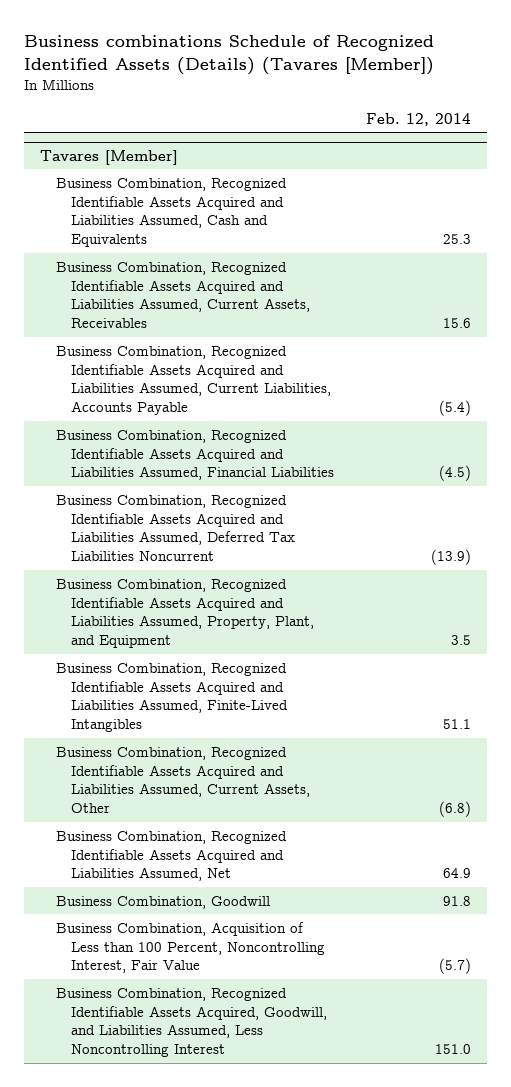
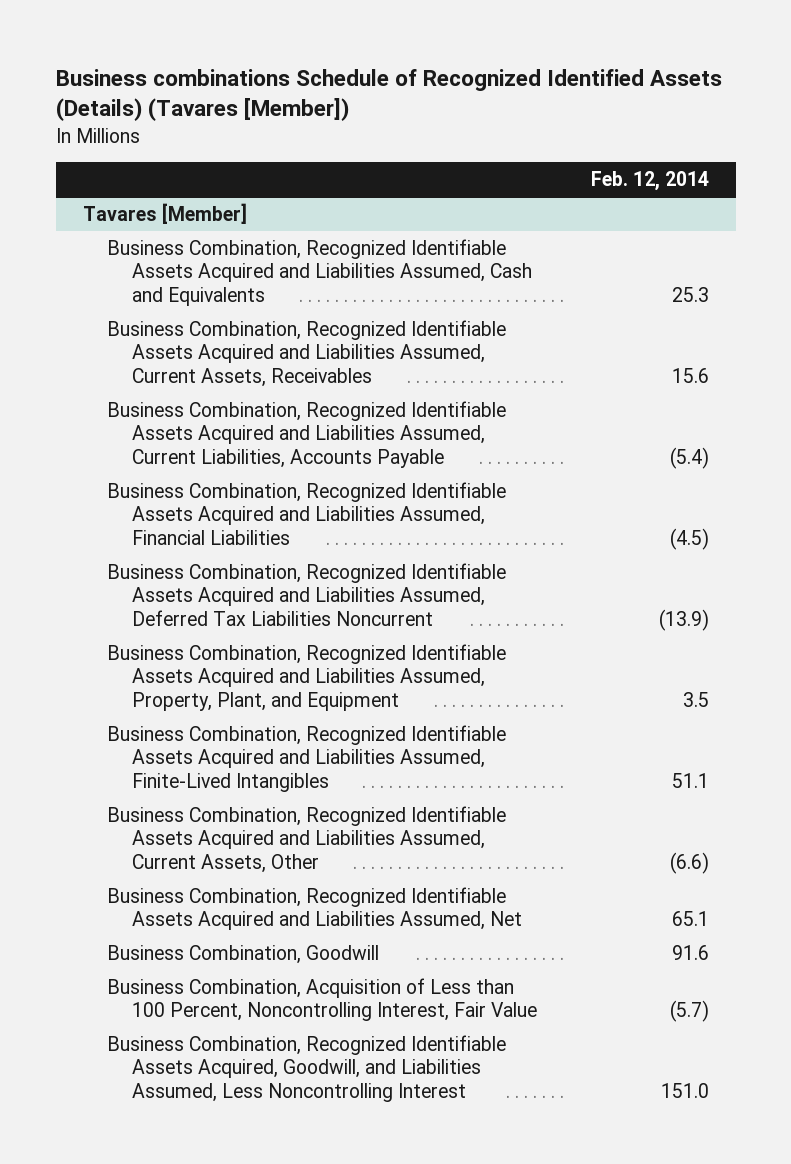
@ Tavares [Member]
- Business Combination, Recognized Identifiable Assets Acquired and Liabilities Assumed, Current Assets, Other | (6.8)
- Business Combination, Recognized Identifiable Assets Acquired and Liabilities Assumed, Net | 64.9
- Business Combination, Goodwill | 91.8
+ Business Combination, Recognized Identifiable Assets Acquired and Liabilities Assumed, Current Assets, Other | (6.6)
+ Business Combination, Recognized Identifiable Assets Acquired and Liabilities Assumed, Net | 65.1
+ Business Combination, Goodwill | 91.6

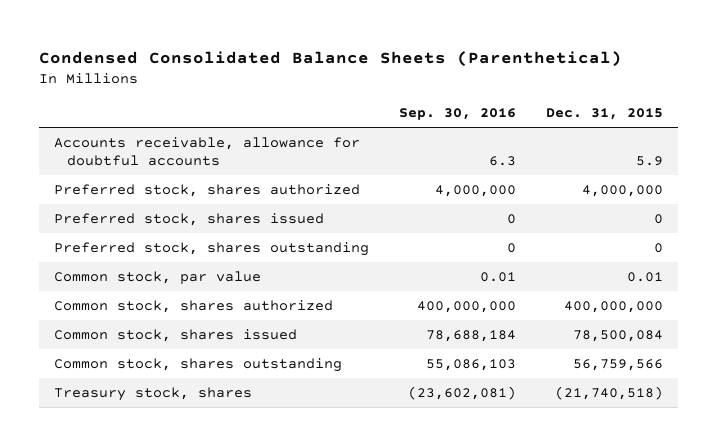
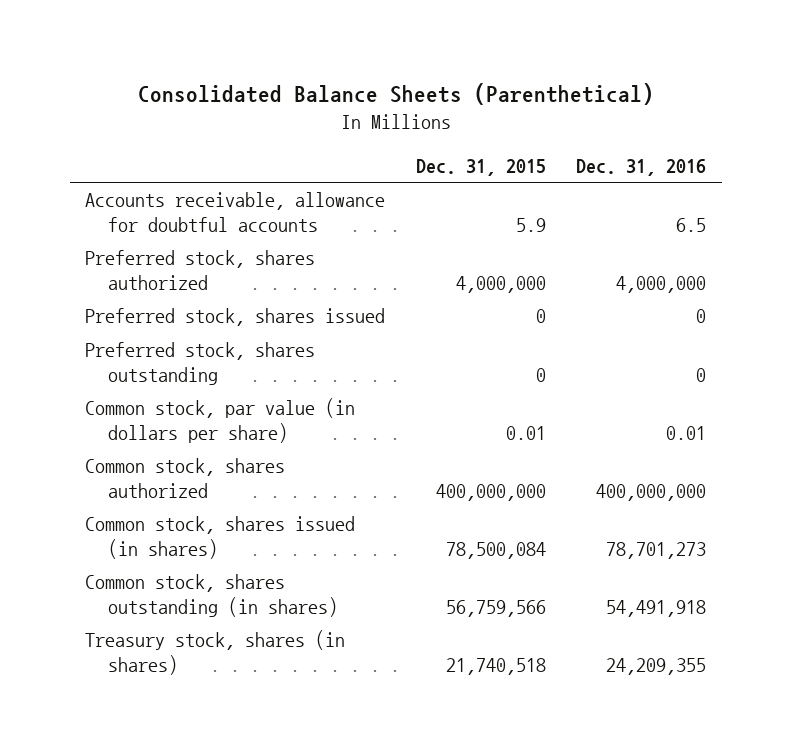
- Condensed Consolidated Balance Sheets (Parenthetical)
+ Consolidated Balance Sheets (Parenthetical)
- | Sep. 30, 2016 | Dec. 31, 2015
+ | Dec. 31, 2015 | Dec. 31, 2016
- Common stock, par value | 0.01 | 0.01
+ Common stock, par value (in dollars per share) | 0.01 | 0.01
- Common stock, shares issued | 78,688,184 | 78,500,084
- Common stock, shares outstanding | 55,086,103 | 56,759,566
- Treasury stock, shares | (23,602,081) | (21,740,518)
+ Common stock, shares issued (in shares) | 78,500,084 | 78,701,273
+ Common stock, shares outstanding (in shares) | 56,759,566 | 54,491,918
+ Treasury stock, shares (in shares) | 21,740,518 | 24,209,355

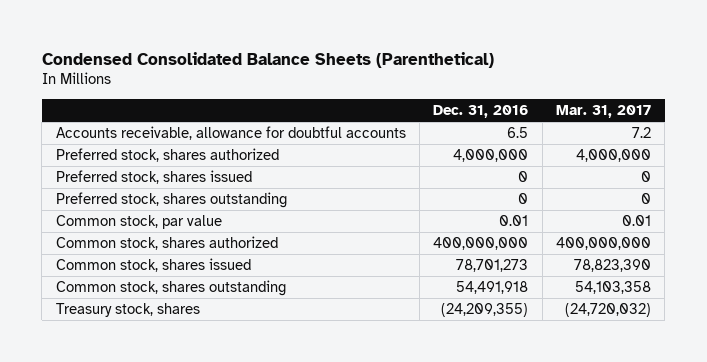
- Consolidated Balance Sheets (Parenthetical)
+ Condensed Consolidated Balance Sheets (Parenthetical)
- | Dec. 31, 2015 | Dec. 31, 2016
+ | Dec. 31, 2016 | Mar. 31, 2017
- Common stock, par value (in dollars per share) | 0.01 | 0.01
+ Common stock, par value | 0.01 | 0.01
- Common stock, shares issued (in shares) | 78,500,084 | 78,701,273
- Common stock, shares outstanding (in shares) | 56,759,566 | 54,491,918
- Treasury stock, shares (in shares) | 21,740,518 | 24,209,355
+ Common stock, shares issued | 78,701,273 | 78,823,390
+ Common stock, shares outstanding | 54,491,918 | 54,103,358
+ Treasury stock, shares | (24,209,355) | (24,720,032)

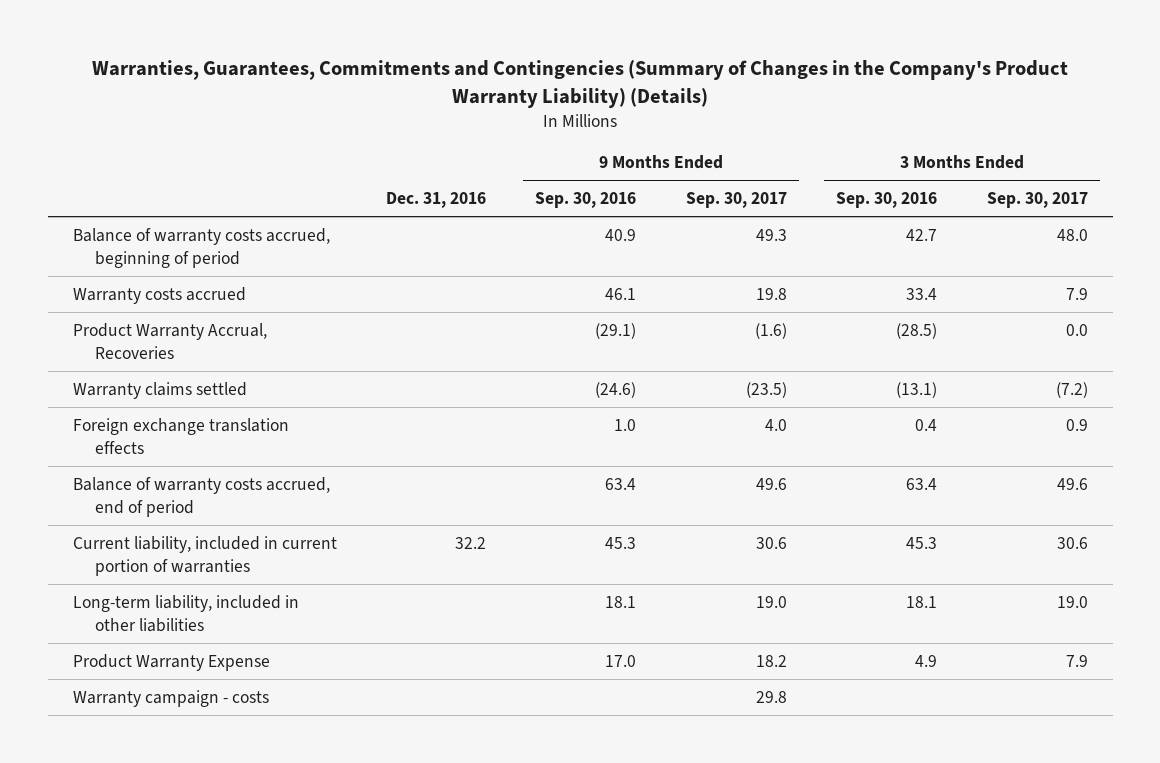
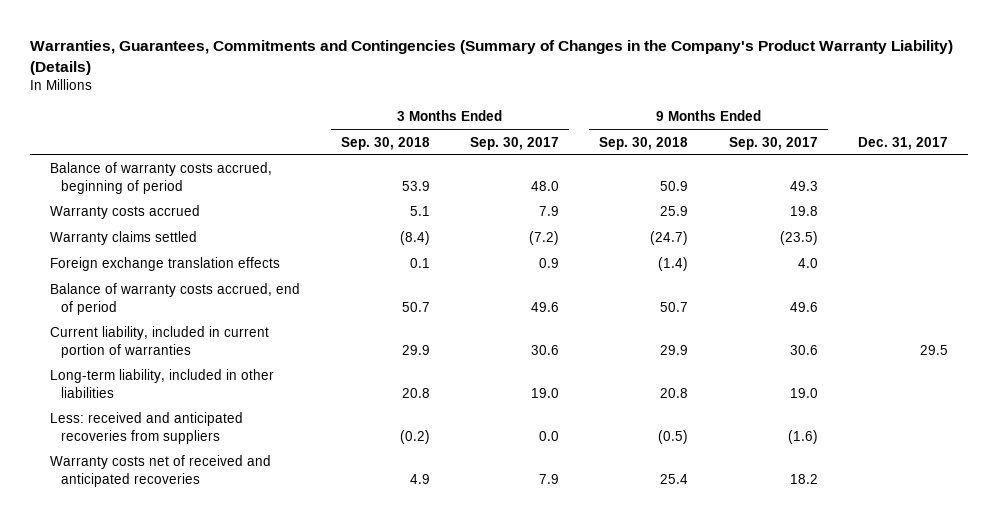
- | Dec. 31, 2016 | 9 Months Ended Sep. 30, 2016 | 9 Months Ended Sep. 30, 2017 | 3 Months Ended Sep. 30, 2016 | 3 Months Ended Sep. 30, 2017
+ | 3 Months Ended Sep. 30, 2018 | 3 Months Ended Sep. 30, 2017 | 9 Months Ended Sep. 30, 2018 | 9 Months Ended Sep. 30, 2017 | Dec. 31, 2017
- Product Warranty Accrual, Recoveries | | (29.1) | (1.6) | (28.5) | 0.0
- Product Warranty Expense | | 17.0 | 18.2 | 4.9 | 7.9
- Warranty campaign - costs | | | 29.8 | |
+ Less: received and anticipated recoveries from suppliers | (0.2) | 0.0 | (0.5) | (1.6) |
+ Warranty costs net of received and anticipated recoveries | 4.9 | 7.9 | 25.4 | 18.2 |

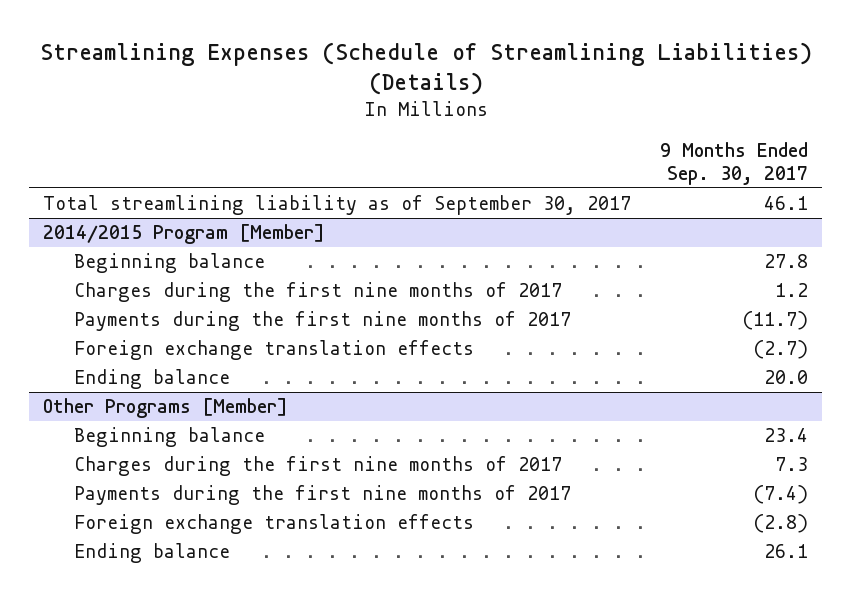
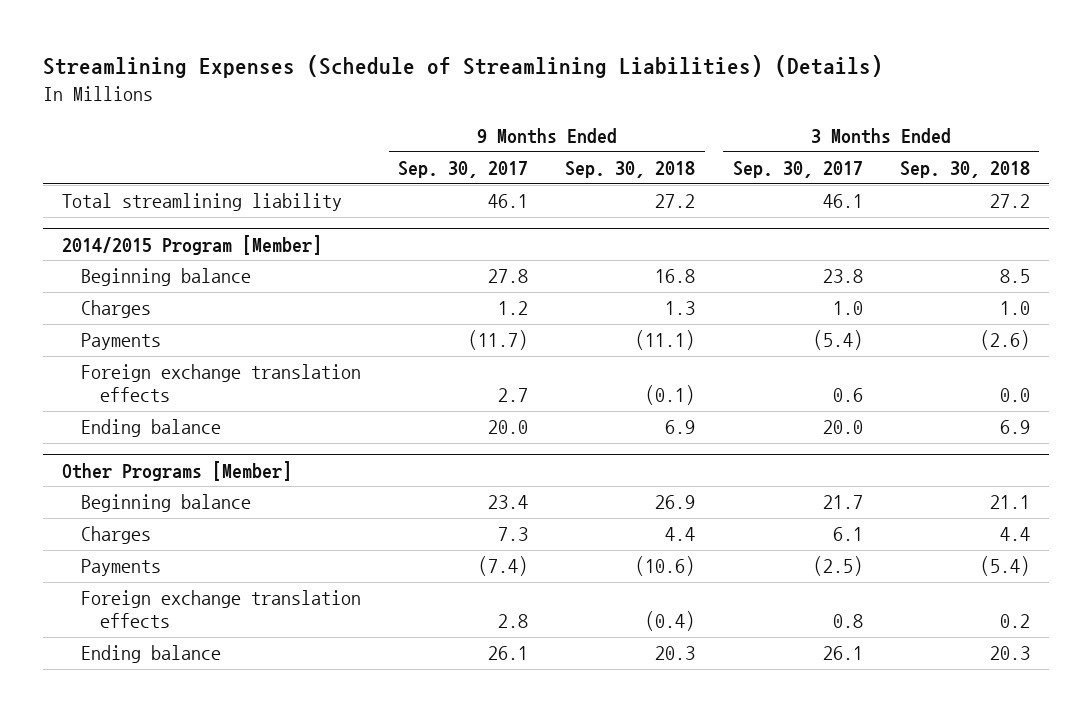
- | 9 Months Ended Sep. 30, 2017
+ | 9 Months Ended Sep. 30, 2017 | 9 Months Ended Sep. 30, 2018 | 3 Months Ended Sep. 30, 2017 | 3 Months Ended Sep. 30, 2018
- Total streamlining liability as of September 30, 2017 | 46.1
+ Total streamlining liability | 46.1 | 27.2 | 46.1 | 27.2
@ 2014/2015 Program [Member]
- Charges during the first nine months of 2017 | 1.2
- Payments during the first nine months of 2017 | (11.7)
- Foreign exchange translation effects | (2.7)
+ Charges | 1.2 | 1.3 | 1.0 | 1.0
+ Payments | (11.7) | (11.1) | (5.4) | (2.6)
+ Foreign exchange translation effects | 2.7 | (0.1) | 0.6 | 0.0
@ Other Programs [Member]
- Charges during the first nine months of 2017 | 7.3
- Payments during the first nine months of 2017 | (7.4)
- Foreign exchange translation effects | (2.8)
+ Charges | 7.3 | 4.4 | 6.1 | 4.4
+ Payments | (7.4) | (10.6) | (2.5) | (5.4)
+ Foreign exchange translation effects | 2.8 | (0.4) | 0.8 | 0.2

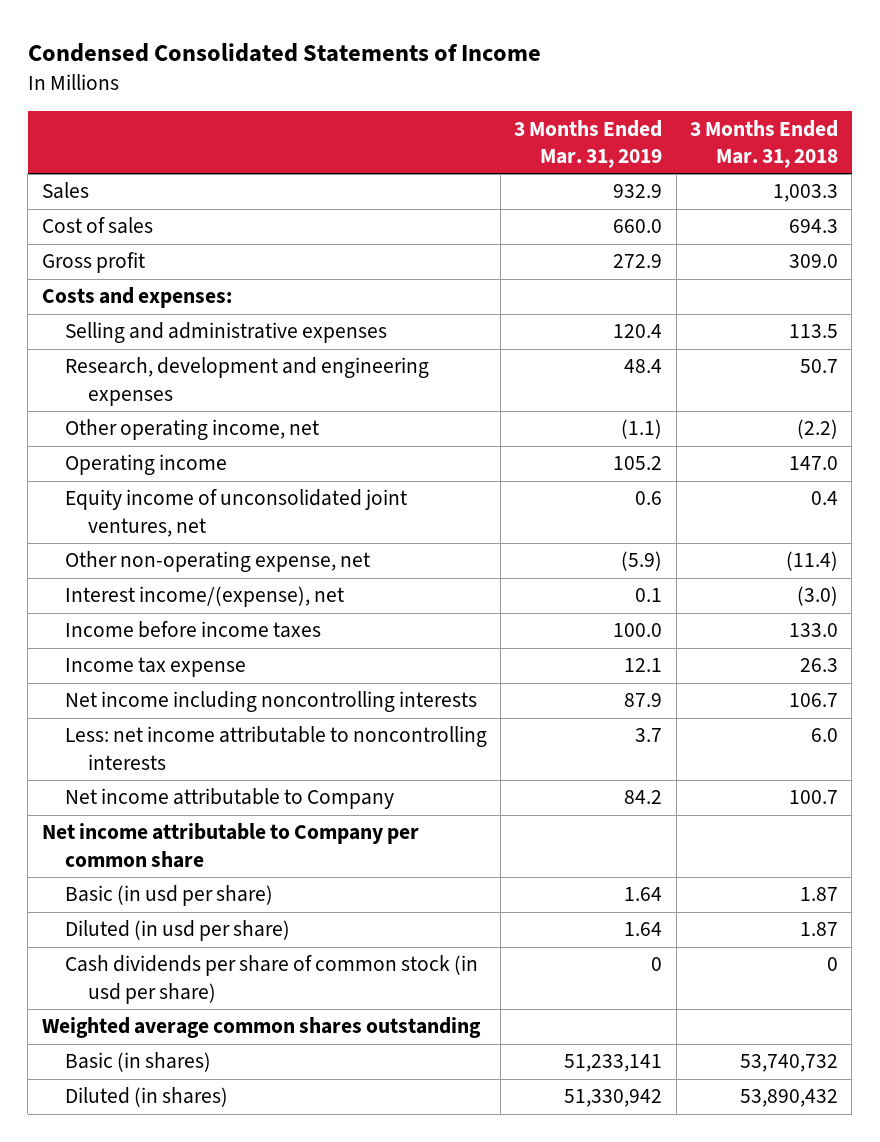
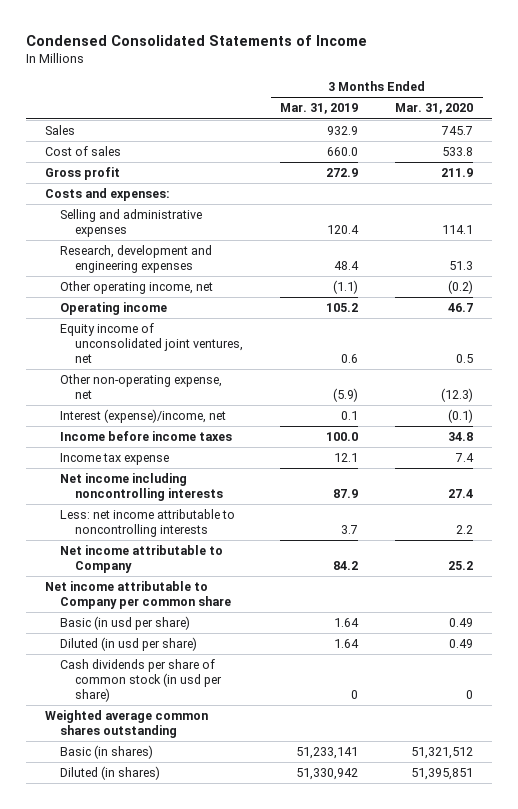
- | 3 Months Ended Mar. 31, 2019 | 3 Months Ended Mar. 31, 2018
+ | 3 Months Ended Mar. 31, 2019 | 3 Months Ended Mar. 31, 2020
- Interest income/(expense), net | 0.1 | (3.0)
+ Interest (expense)/income, net | 0.1 | (0.1)

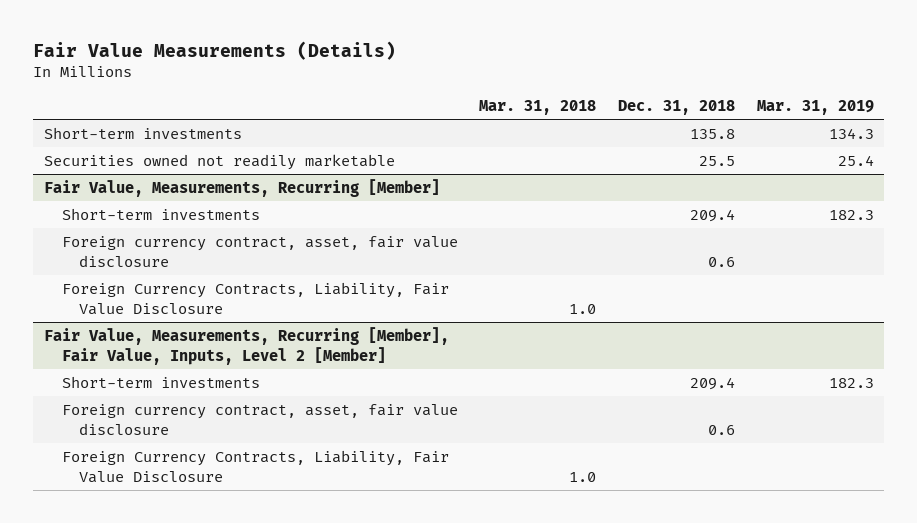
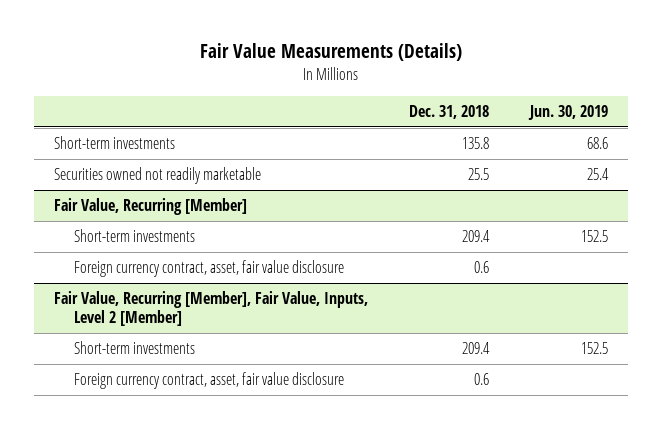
- | Mar. 31, 2018 | Dec. 31, 2018 | Mar. 31, 2019
+ | Dec. 31, 2018 | Jun. 30, 2019
- Fair Value, Measurements, Recurring [Member]
+ Fair Value, Recurring [Member]
- Foreign Currency Contracts, Liability, Fair Value Disclosure | 1.0 | |
- Fair Value, Measurements, Recurring [Member], Fair Value, Inputs, Level 2 [Member]
+ Fair Value, Recurring [Member], Fair Value, Inputs, Level 2 [Member]
- Foreign Currency Contracts, Liability, Fair Value Disclosure | 1.0 | |

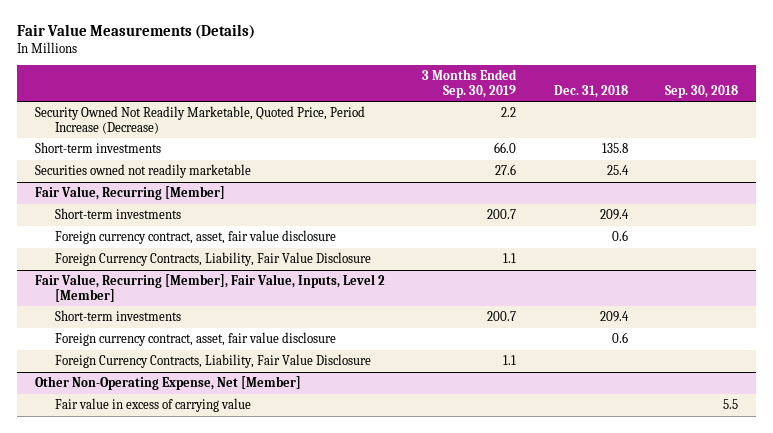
- | Dec. 31, 2018 | Jun. 30, 2019
+ | 3 Months Ended Sep. 30, 2019 | Dec. 31, 2018 | Sep. 30, 2018
+ Security Owned Not Readily Marketable, Quoted Price, Period Increase (Decrease) | 2.2 | |
- Securities owned not readily marketable | 25.5 | 25.4
+ Securities owned not readily marketable | 27.6 | 25.4 |
@ Fair Value, Recurring [Member]
+ Foreign Currency Contracts, Liability, Fair Value Disclosure | 1.1 | |
@ Fair Value, Recurring [Member], Fair Value, Inputs, Level 2 [Member]
+ Foreign Currency Contracts, Liability, Fair Value Disclosure | 1.1 | |
+ Other Non-Operating Expense, Net [Member]
+ Fair value in excess of carrying value | | | 5.5

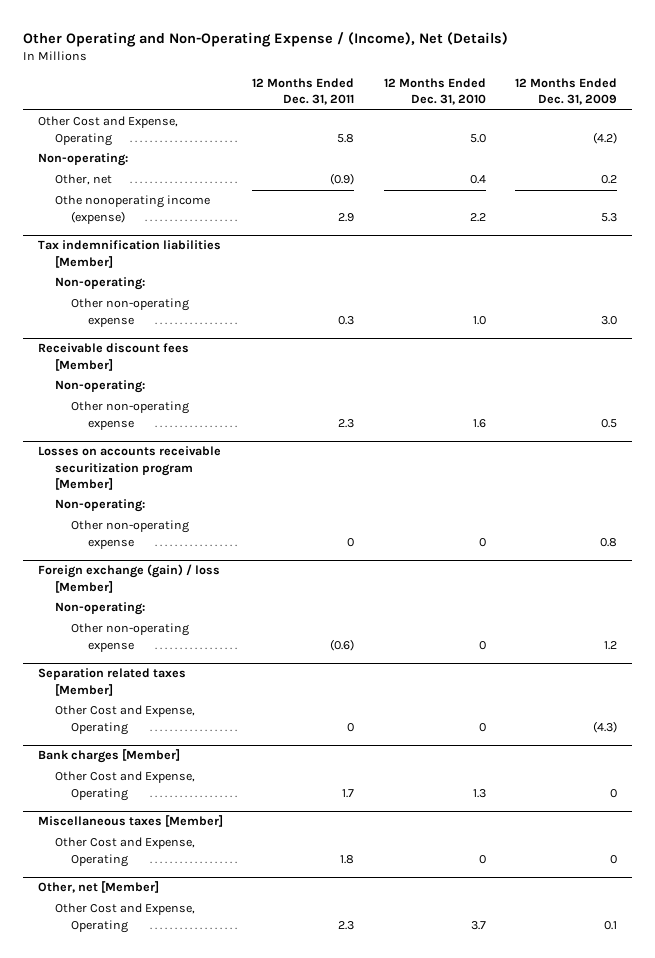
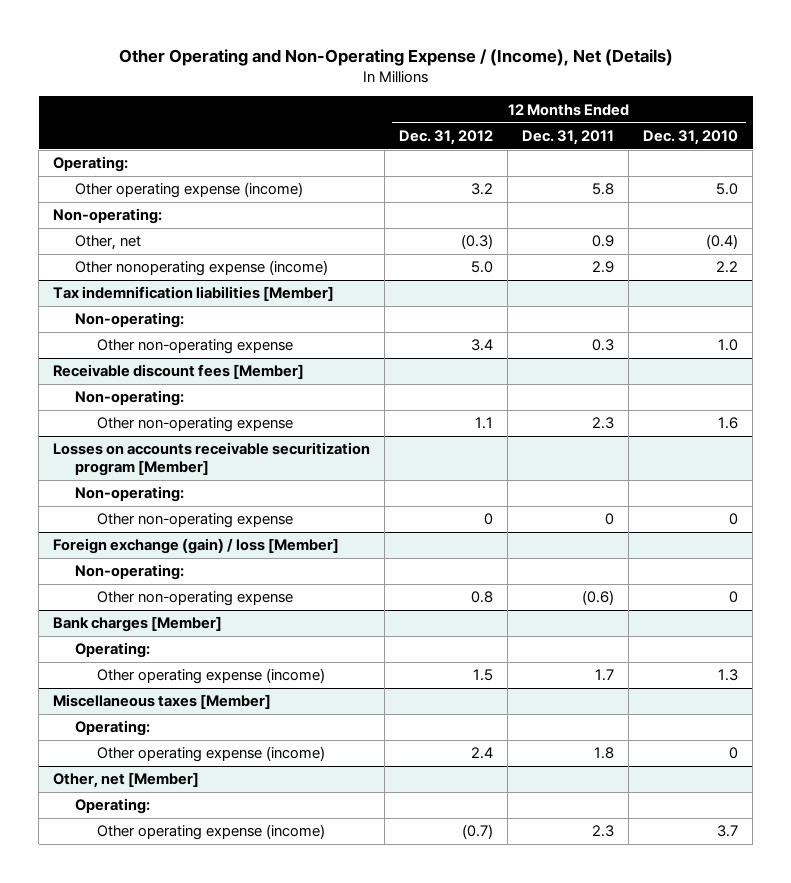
- | 12 Months Ended Dec. 31, 2011 | 12 Months Ended Dec. 31, 2010 | 12 Months Ended Dec. 31, 2009
+ | 12 Months Ended Dec. 31, 2012 | 12 Months Ended Dec. 31, 2011 | 12 Months Ended Dec. 31, 2010
- Other Cost and Expense, Operating | 5.8 | 5.0 | (4.2)
+ Operating:
+ Other operating expense (income) | 3.2 | 5.8 | 5.0
- Other, net | (0.9) | 0.4 | 0.2
- Othe nonoperating income (expense) | 2.9 | 2.2 | 5.3
+ Other, net | (0.3) | 0.9 | (0.4)
+ Other nonoperating expense (income) | 5.0 | 2.9 | 2.2
- Separation related taxes [Member]
- Other Cost and Expense, Operating | 0 | 0 | (4.3)
@ Bank charges [Member]
- Other Cost and Expense, Operating | 1.7 | 1.3 | 0
+ Operating:
+ Other operating expense (income) | 1.5 | 1.7 | 1.3
@ Miscellaneous taxes [Member]
- Other Cost and Expense, Operating | 1.8 | 0 | 0
+ Operating:
+ Other operating expense (income) | 2.4 | 1.8 | 0
@ Other, net [Member]
- Other Cost and Expense, Operating | 2.3 | 3.7 | 0.1
+ Operating:
+ Other operating expense (income) | (0.7) | 2.3 | 3.7

